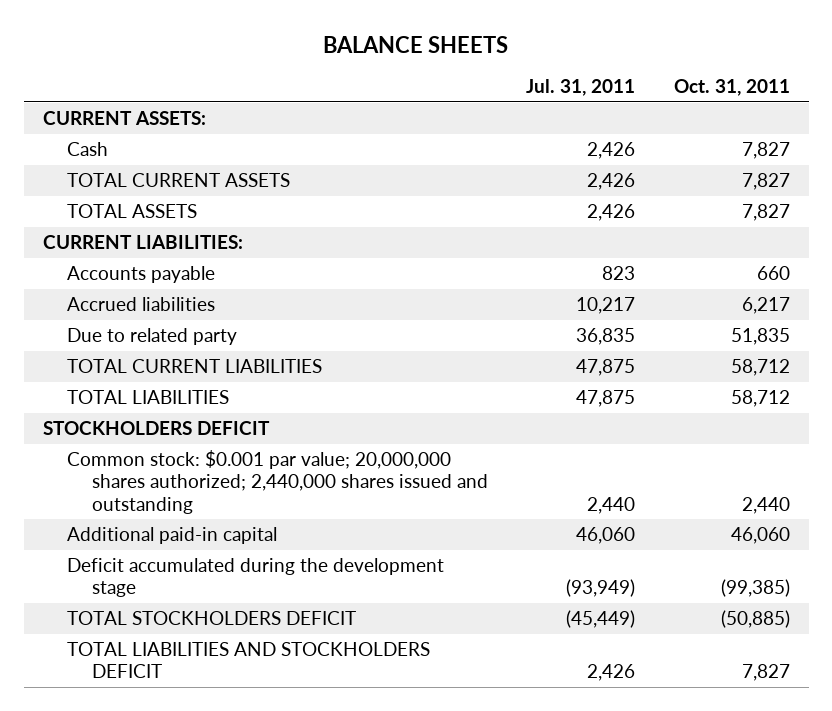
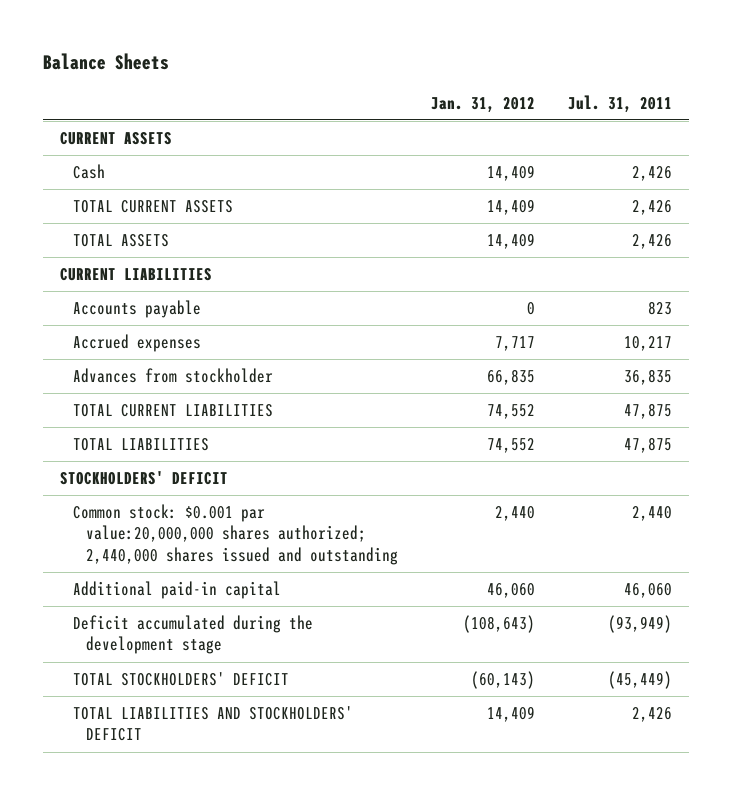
- BALANCE SHEETS
+ Balance Sheets
- | Jul. 31, 2011 | Oct. 31, 2011
+ | Jan. 31, 2012 | Jul. 31, 2011
- CURRENT ASSETS:
+ CURRENT ASSETS
- CURRENT LIABILITIES:
+ CURRENT LIABILITIES
- Accrued liabilities | 10,217 | 6,217
- Due to related party | 36,835 | 51,835
+ Accrued expenses | 7,717 | 10,217
+ Advances from stockholder | 66,835 | 36,835
- STOCKHOLDERS DEFICIT
- Common stock: $0.001 par value; 20,000,000 shares authorized; 2,440,000 shares issued and outstanding | 2,440 | 2,440
+ STOCKHOLDERS' DEFICIT
+ Common stock: $0.001 par value:20,000,000 shares authorized; 2,440,000 shares issued and outstanding | 2,440 | 2,440
- TOTAL STOCKHOLDERS DEFICIT | (45,449) | (50,885)
- TOTAL LIABILITIES AND STOCKHOLDERS DEFICIT | 2,426 | 7,827
+ TOTAL STOCKHOLDERS' DEFICIT | (60,143) | (45,449)
+ TOTAL LIABILITIES AND STOCKHOLDERS' DEFICIT | 14,409 | 2,426

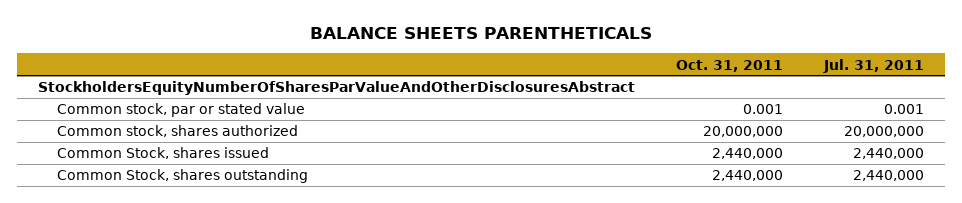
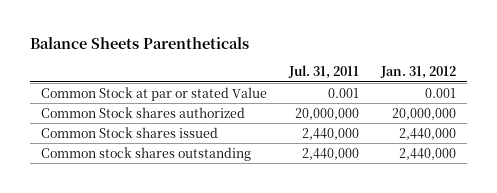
- BALANCE SHEETS PARENTHETICALS
+ Balance Sheets Parentheticals
- | Oct. 31, 2011 | Jul. 31, 2011
+ | Jul. 31, 2011 | Jan. 31, 2012
- StockholdersEquityNumberOfSharesParValueAndOtherDisclosuresAbstract
- Common stock, par or stated value | 0.001 | 0.001
- Common stock, shares authorized | 20,000,000 | 20,000,000
- Common Stock, shares issued | 2,440,000 | 2,440,000
- Common Stock, shares outstanding | 2,440,000 | 2,440,000
+ Common Stock at par or stated Value | 0.001 | 0.001
+ Common Stock shares authorized | 20,000,000 | 20,000,000
+ Common Stock shares issued | 2,440,000 | 2,440,000
+ Common stock shares outstanding | 2,440,000 | 2,440,000

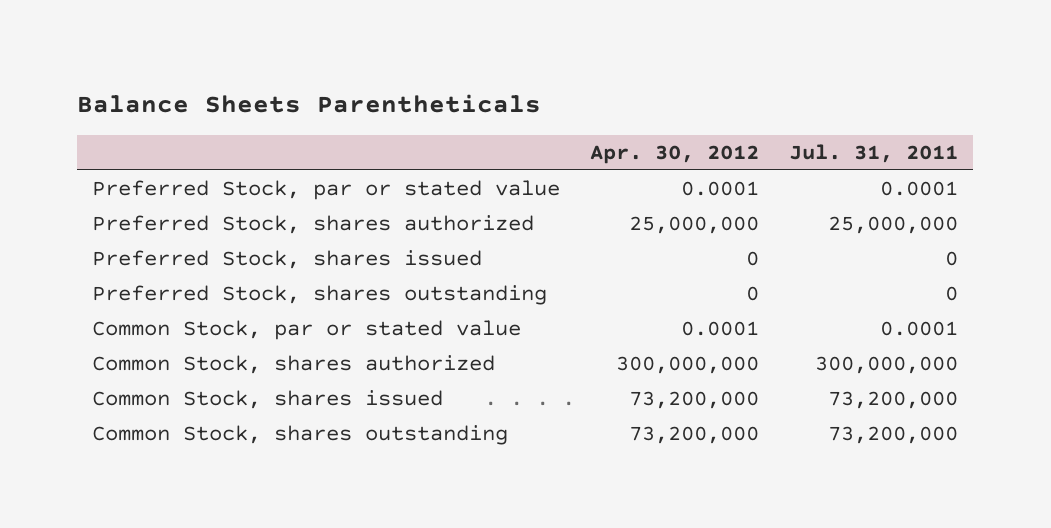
- | Jul. 31, 2011 | Jan. 31, 2012
+ | Apr. 30, 2012 | Jul. 31, 2011
- Common Stock at par or stated Value | 0.001 | 0.001
- Common Stock shares authorized | 20,000,000 | 20,000,000
- Common Stock shares issued | 2,440,000 | 2,440,000
- Common stock shares outstanding | 2,440,000 | 2,440,000
+ Preferred Stock, par or stated value | 0.0001 | 0.0001
+ Preferred Stock, shares authorized | 25,000,000 | 25,000,000
+ Preferred Stock, shares issued | 0 | 0
+ Preferred Stock, shares outstanding | 0 | 0
+ Common Stock, par or stated value | 0.0001 | 0.0001
+ Common Stock, shares authorized | 300,000,000 | 300,000,000
+ Common Stock, shares issued | 73,200,000 | 73,200,000
+ Common Stock, shares outstanding | 73,200,000 | 73,200,000

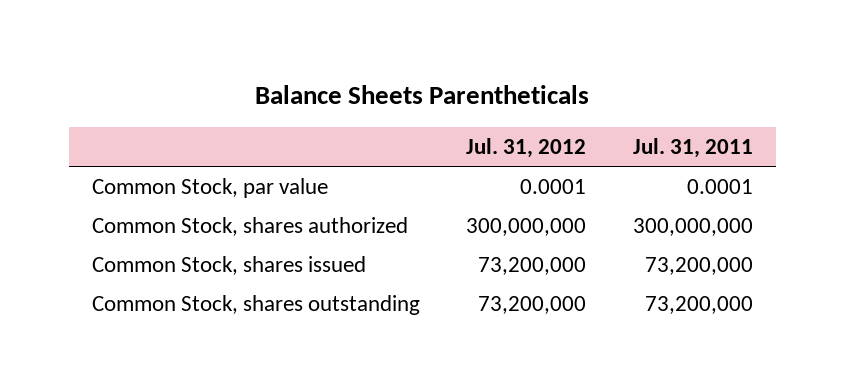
- | Apr. 30, 2012 | Jul. 31, 2011
+ | Jul. 31, 2012 | Jul. 31, 2011
- Preferred Stock, par or stated value | 0.0001 | 0.0001
- Preferred Stock, shares authorized | 25,000,000 | 25,000,000
- Preferred Stock, shares issued | 0 | 0
- Preferred Stock, shares outstanding | 0 | 0
- Common Stock, par or stated value | 0.0001 | 0.0001
+ Common Stock, par value | 0.0001 | 0.0001

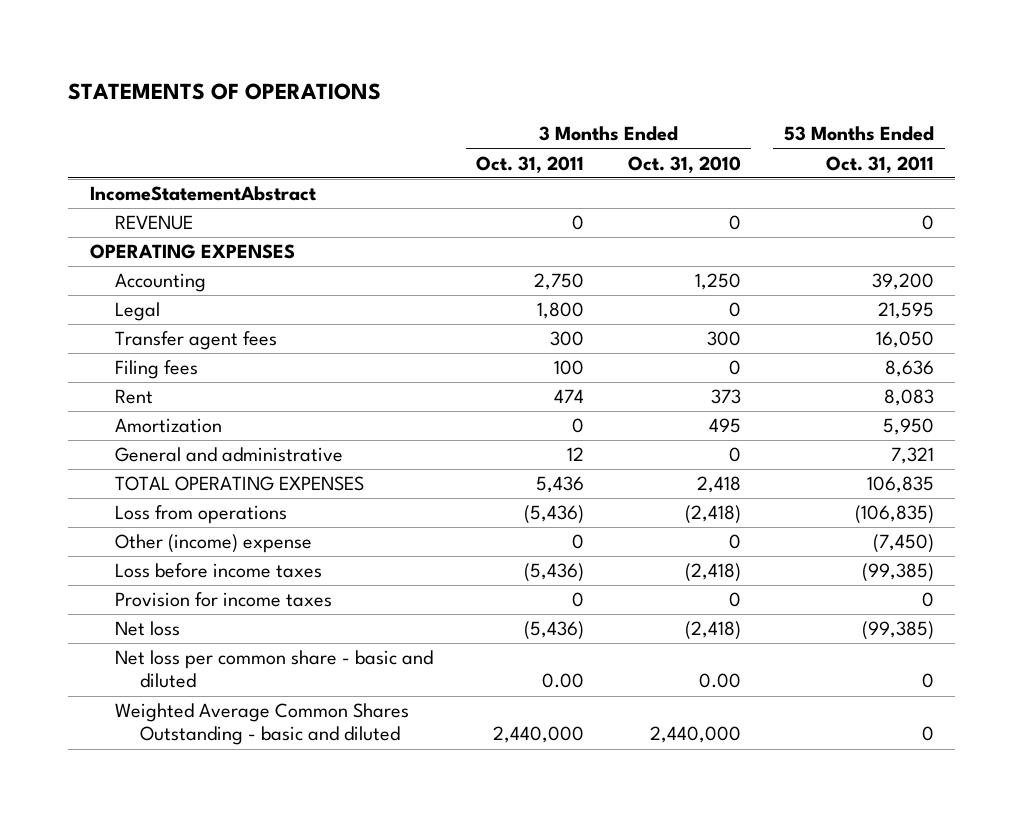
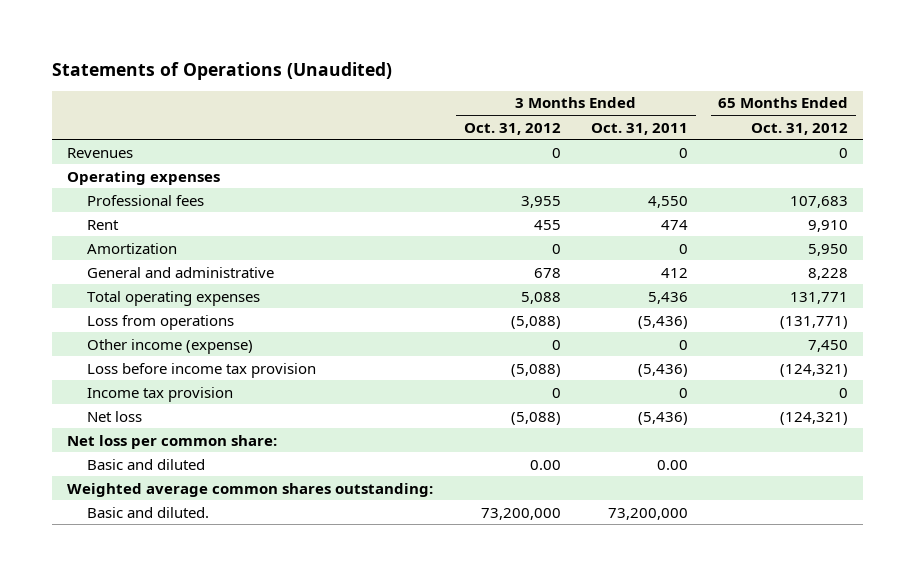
- STATEMENTS OF OPERATIONS
+ Statements of Operations (Unaudited)
- | 3 Months Ended Oct. 31, 2011 | 3 Months Ended Oct. 31, 2010 | 53 Months Ended Oct. 31, 2011
+ | 3 Months Ended Oct. 31, 2012 | 3 Months Ended Oct. 31, 2011 | 65 Months Ended Oct. 31, 2012
- IncomeStatementAbstract
- REVENUE | 0 | 0 | 0
- OPERATING EXPENSES
- Accounting | 2,750 | 1,250 | 39,200
- Legal | 1,800 | 0 | 21,595
- Transfer agent fees | 300 | 300 | 16,050
- Filing fees | 100 | 0 | 8,636
+ Revenues | 0 | 0 | 0
+ Operating expenses
+ Professional fees | 3,955 | 4,550 | 107,683
- General and administrative | 12 | 0 | 7,321
- TOTAL OPERATING EXPENSES | 5,436 | 2,418 | 106,835
+ General and administrative | 678 | 412 | 8,228
+ Total operating expenses | 5,088 | 5,436 | 131,771
- Other (income) expense | 0 | 0 | (7,450)
- Loss before income taxes | (5,436) | (2,418) | (99,385)
- Provision for income taxes | 0 | 0 | 0
+ Other income (expense) | 0 | 0 | 7,450
+ Loss before income tax provision | (5,088) | (5,436) | (124,321)
+ Income tax provision | 0 | 0 | 0
- Net loss per common share - basic and diluted | 0.00 | 0.00 | 0
- Weighted Average Common Shares Outstanding - basic and diluted | 2,440,000 | 2,440,000 | 0
+ Net loss per common share:
+ Basic and diluted | 0.00 | 0.00 |
+ Weighted average common shares outstanding:
+ Basic and diluted. | 73,200,000 | 73,200,000 |

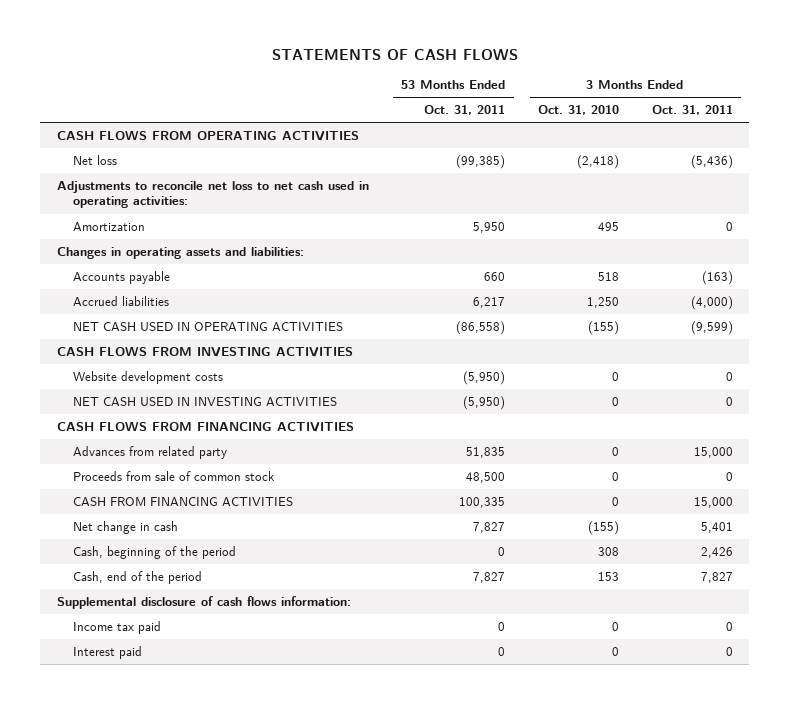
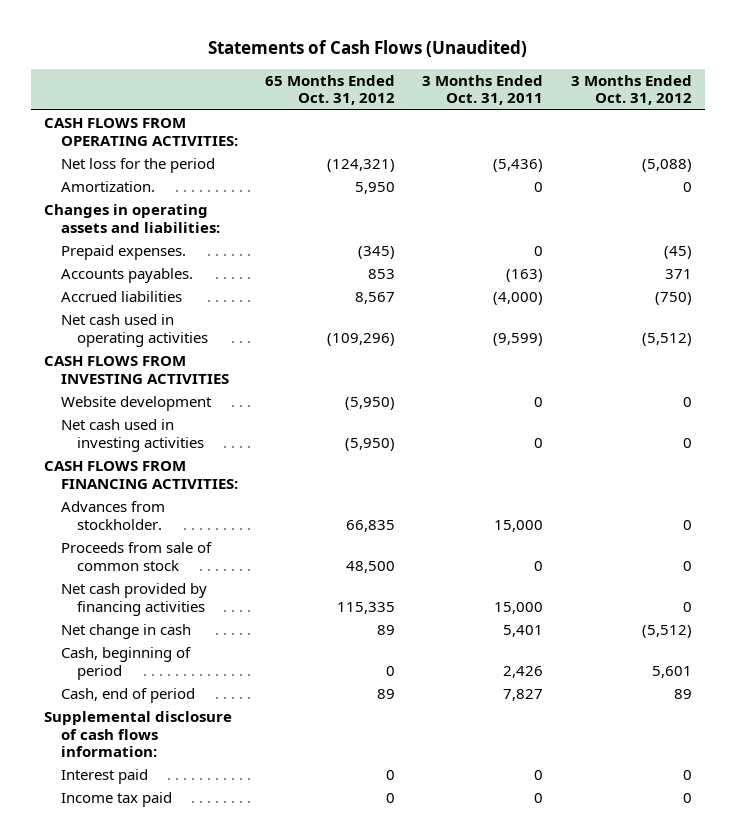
- STATEMENTS OF CASH FLOWS
+ Statements of Cash Flows (Unaudited)
- | 53 Months Ended Oct. 31, 2011 | 3 Months Ended Oct. 31, 2010 | 3 Months Ended Oct. 31, 2011
+ | 65 Months Ended Oct. 31, 2012 | 3 Months Ended Oct. 31, 2011 | 3 Months Ended Oct. 31, 2012
- CASH FLOWS FROM OPERATING ACTIVITIES
- Net loss | (99,385) | (2,418) | (5,436)
- Adjustments to reconcile net loss to net cash used in operating activities:
- Amortization | 5,950 | 495 | 0
+ CASH FLOWS FROM OPERATING ACTIVITIES:
+ Net loss for the period | (124,321) | (5,436) | (5,088)
+ Amortization. | 5,950 | 0 | 0
- Accounts payable | 660 | 518 | (163)
+ Prepaid expenses. | (345) | 0 | (45)
+ Accounts payables. | 853 | (163) | 371
- NET CASH USED IN OPERATING ACTIVITIES | (86,558) | (155) | (9,599)
+ Net cash used in operating activities | (109,296) | (9,599) | (5,512)
- Website development costs | (5,950) | 0 | 0
- NET CASH USED IN INVESTING ACTIVITIES | (5,950) | 0 | 0
- CASH FLOWS FROM FINANCING ACTIVITIES
- Advances from related party | 51,835 | 0 | 15,000
+ Website development | (5,950) | 0 | 0
+ Net cash used in investing activities | (5,950) | 0 | 0
+ CASH FLOWS FROM FINANCING ACTIVITIES:
+ Advances from stockholder. | 66,835 | 15,000 | 0
- CASH FROM FINANCING ACTIVITIES | 100,335 | 0 | 15,000
+ Net cash provided by financing activities | 115,335 | 15,000 | 0
- Cash, beginning of the period | 0 | 308 | 2,426
- Cash, end of the period | 7,827 | 153 | 7,827
+ Cash, beginning of period | 0 | 2,426 | 5,601
+ Cash, end of period | 89 | 7,827 | 89
moved down: Income tax paid | 0 | 0 | 0

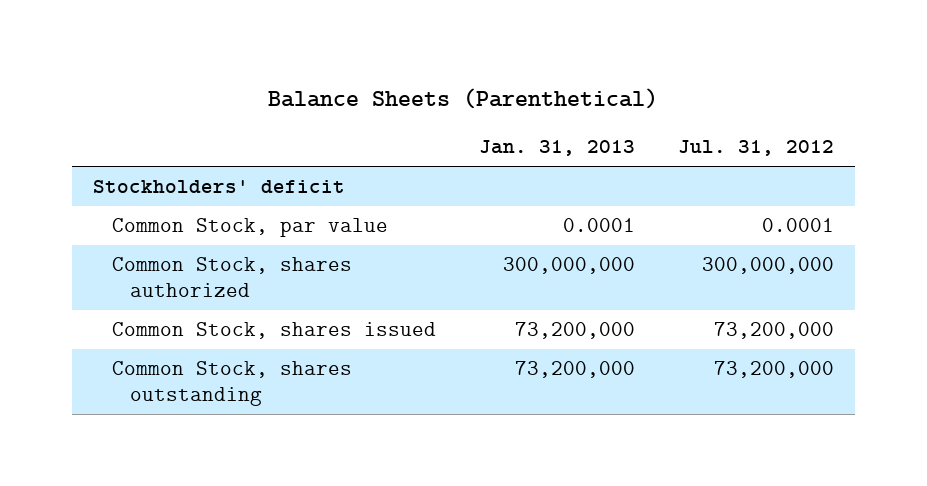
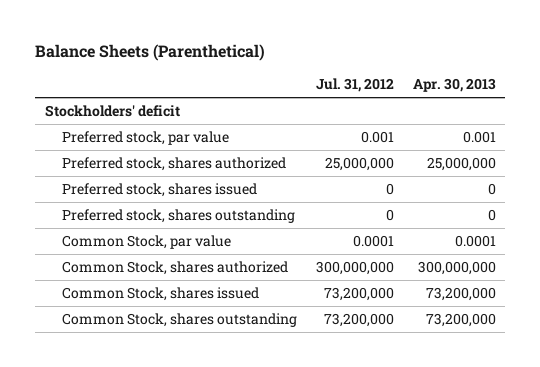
- | Jan. 31, 2013 | Jul. 31, 2012
+ | Jul. 31, 2012 | Apr. 30, 2013
+ Preferred stock, par value | 0.001 | 0.001
+ Preferred stock, shares authorized | 25,000,000 | 25,000,000
+ Preferred stock, shares issued | 0 | 0
+ Preferred stock, shares outstanding | 0 | 0

